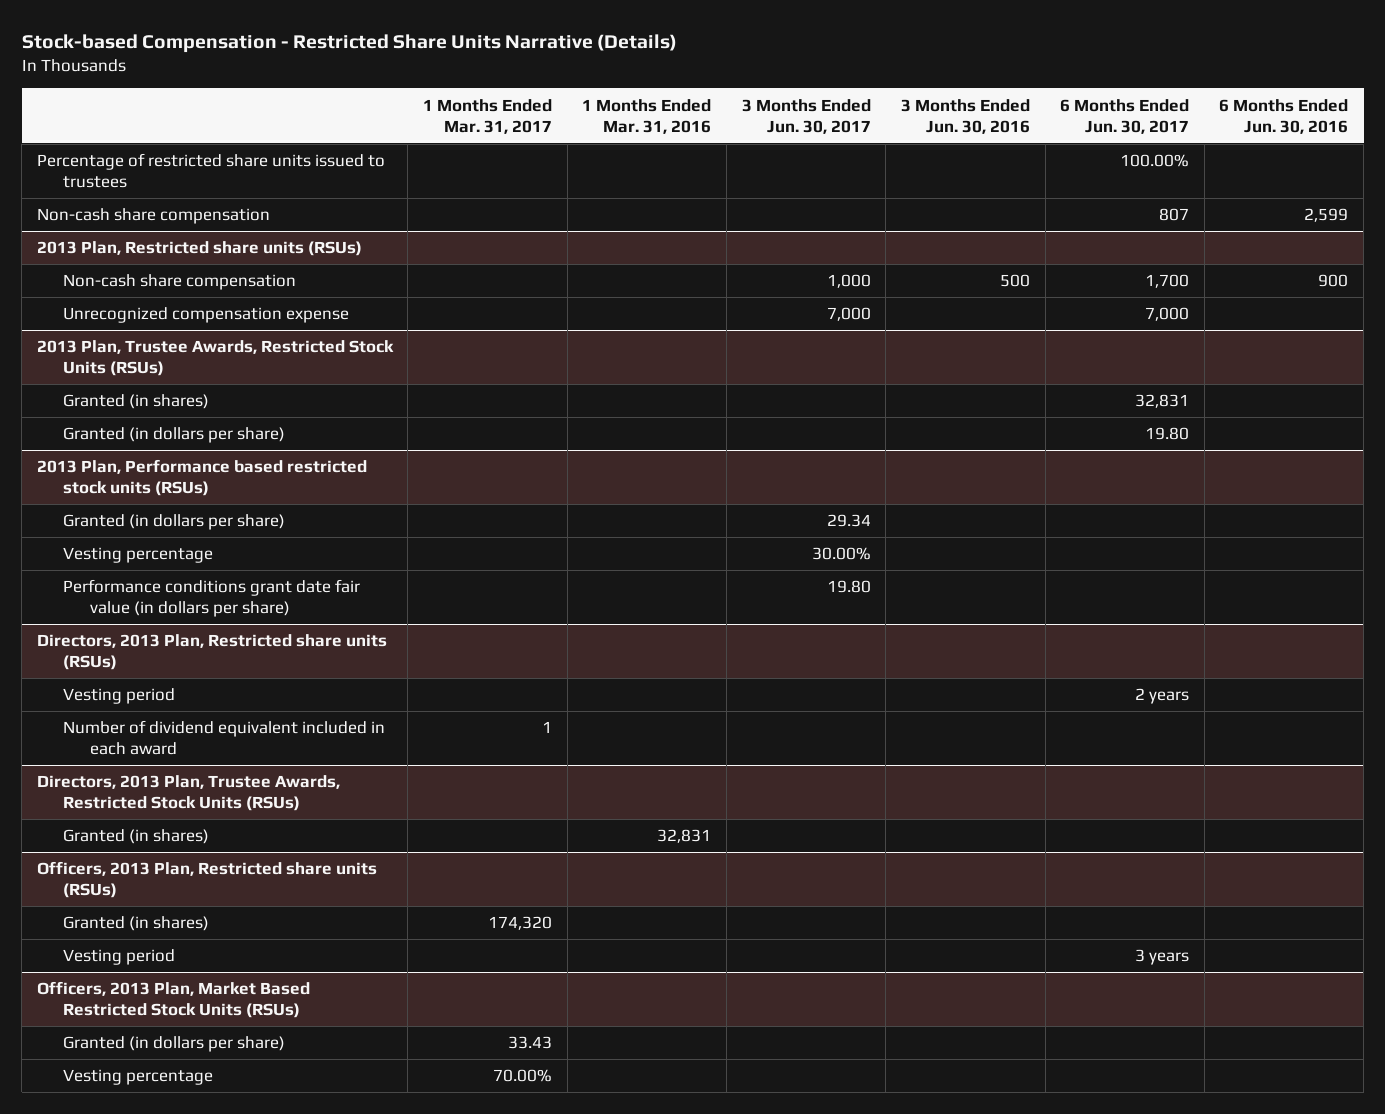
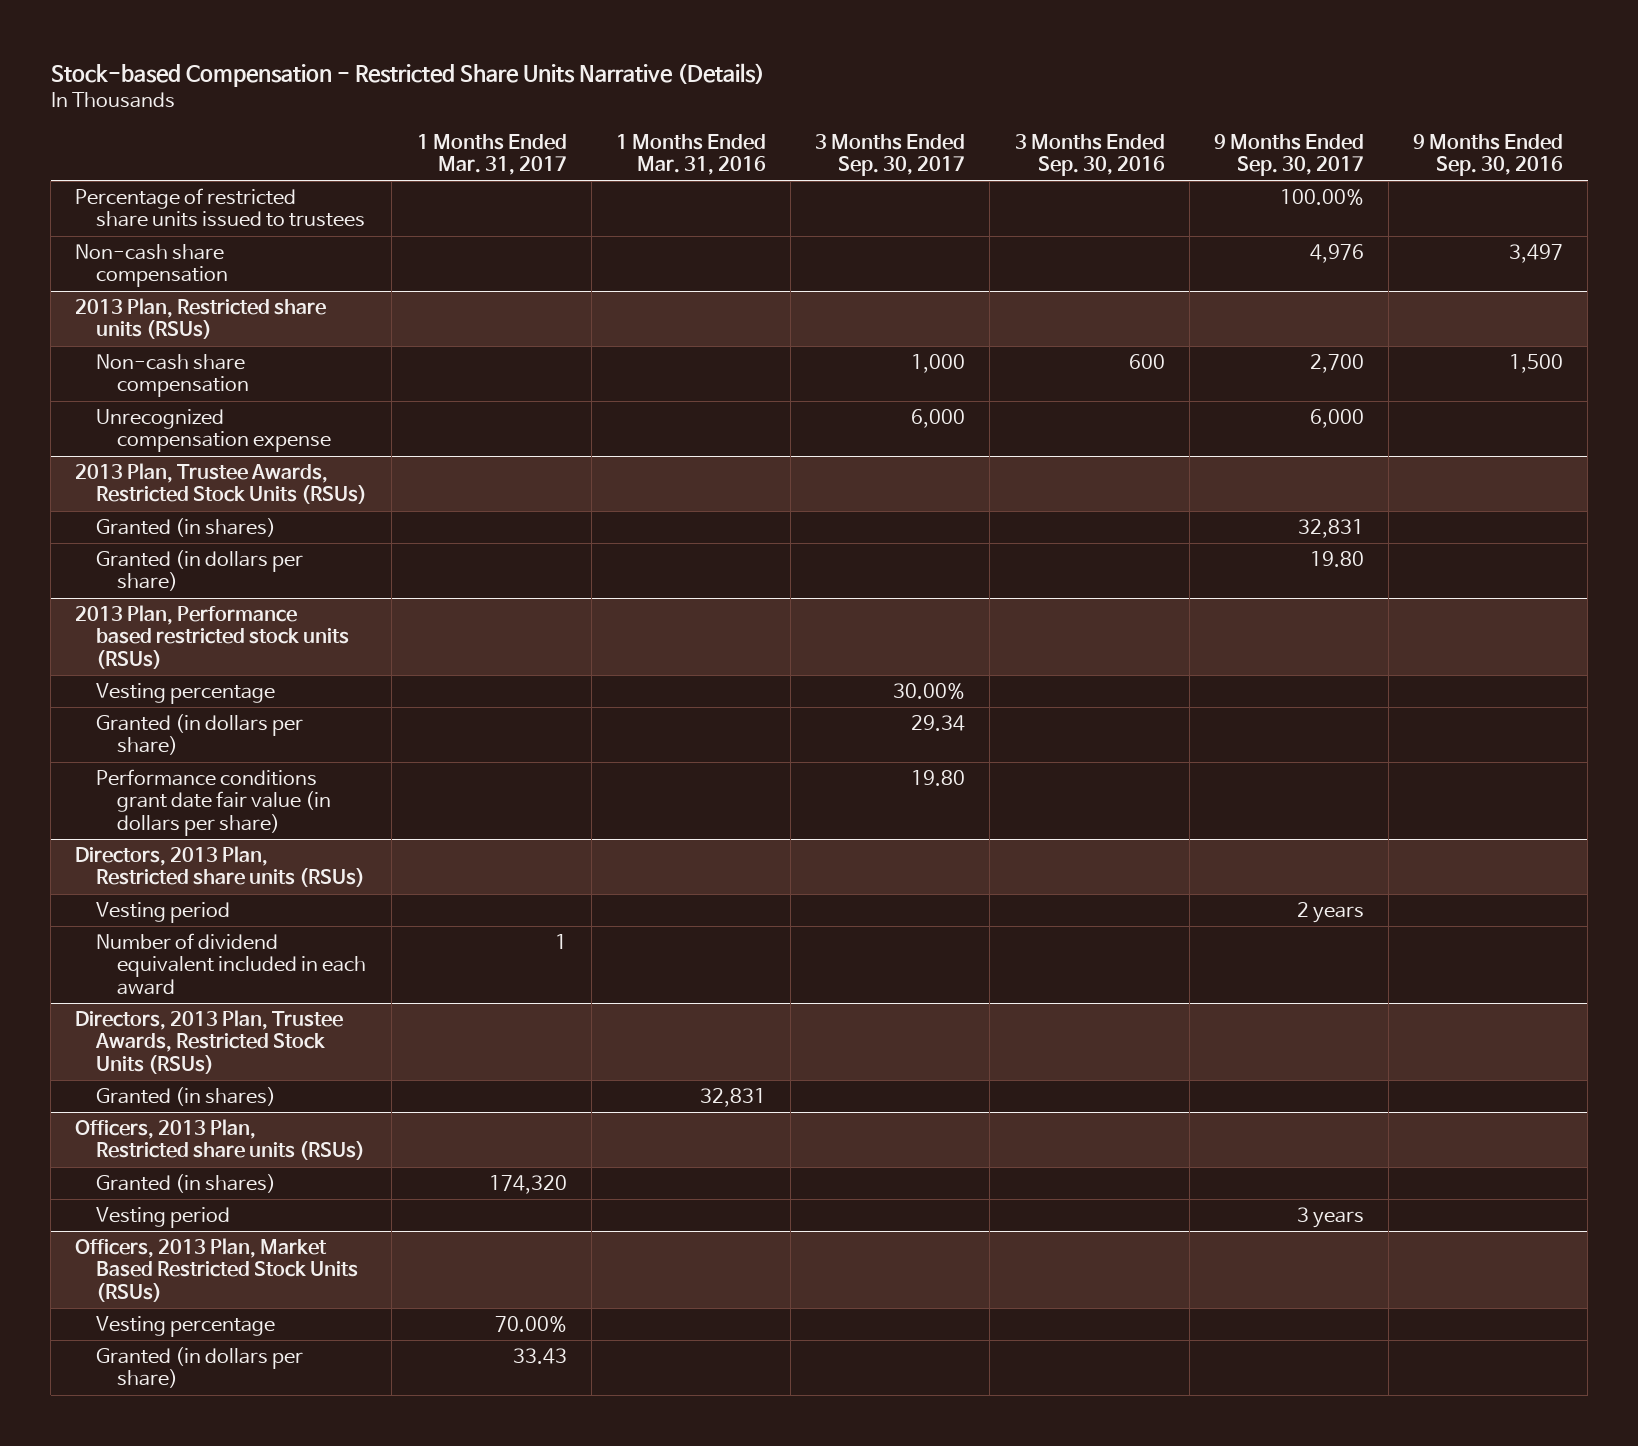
- | 1 Months Ended Mar. 31, 2017 | 1 Months Ended Mar. 31, 2016 | 3 Months Ended Jun. 30, 2017 | 3 Months Ended Jun. 30, 2016 | 6 Months Ended Jun. 30, 2017 | 6 Months Ended Jun. 30, 2016
+ | 1 Months Ended Mar. 31, 2017 | 1 Months Ended Mar. 31, 2016 | 3 Months Ended Sep. 30, 2017 | 3 Months Ended Sep. 30, 2016 | 9 Months Ended Sep. 30, 2017 | 9 Months Ended Sep. 30, 2016
@ 2013 Plan, Performance based restricted stock units (RSUs)
moved down: Granted (in dollars per share) | | | 29.34 | | |
@ Officers, 2013 Plan, Market Based Restricted Stock Units (RSUs)
moved down: Granted (in dollars per share) | 33.43 | | | | |

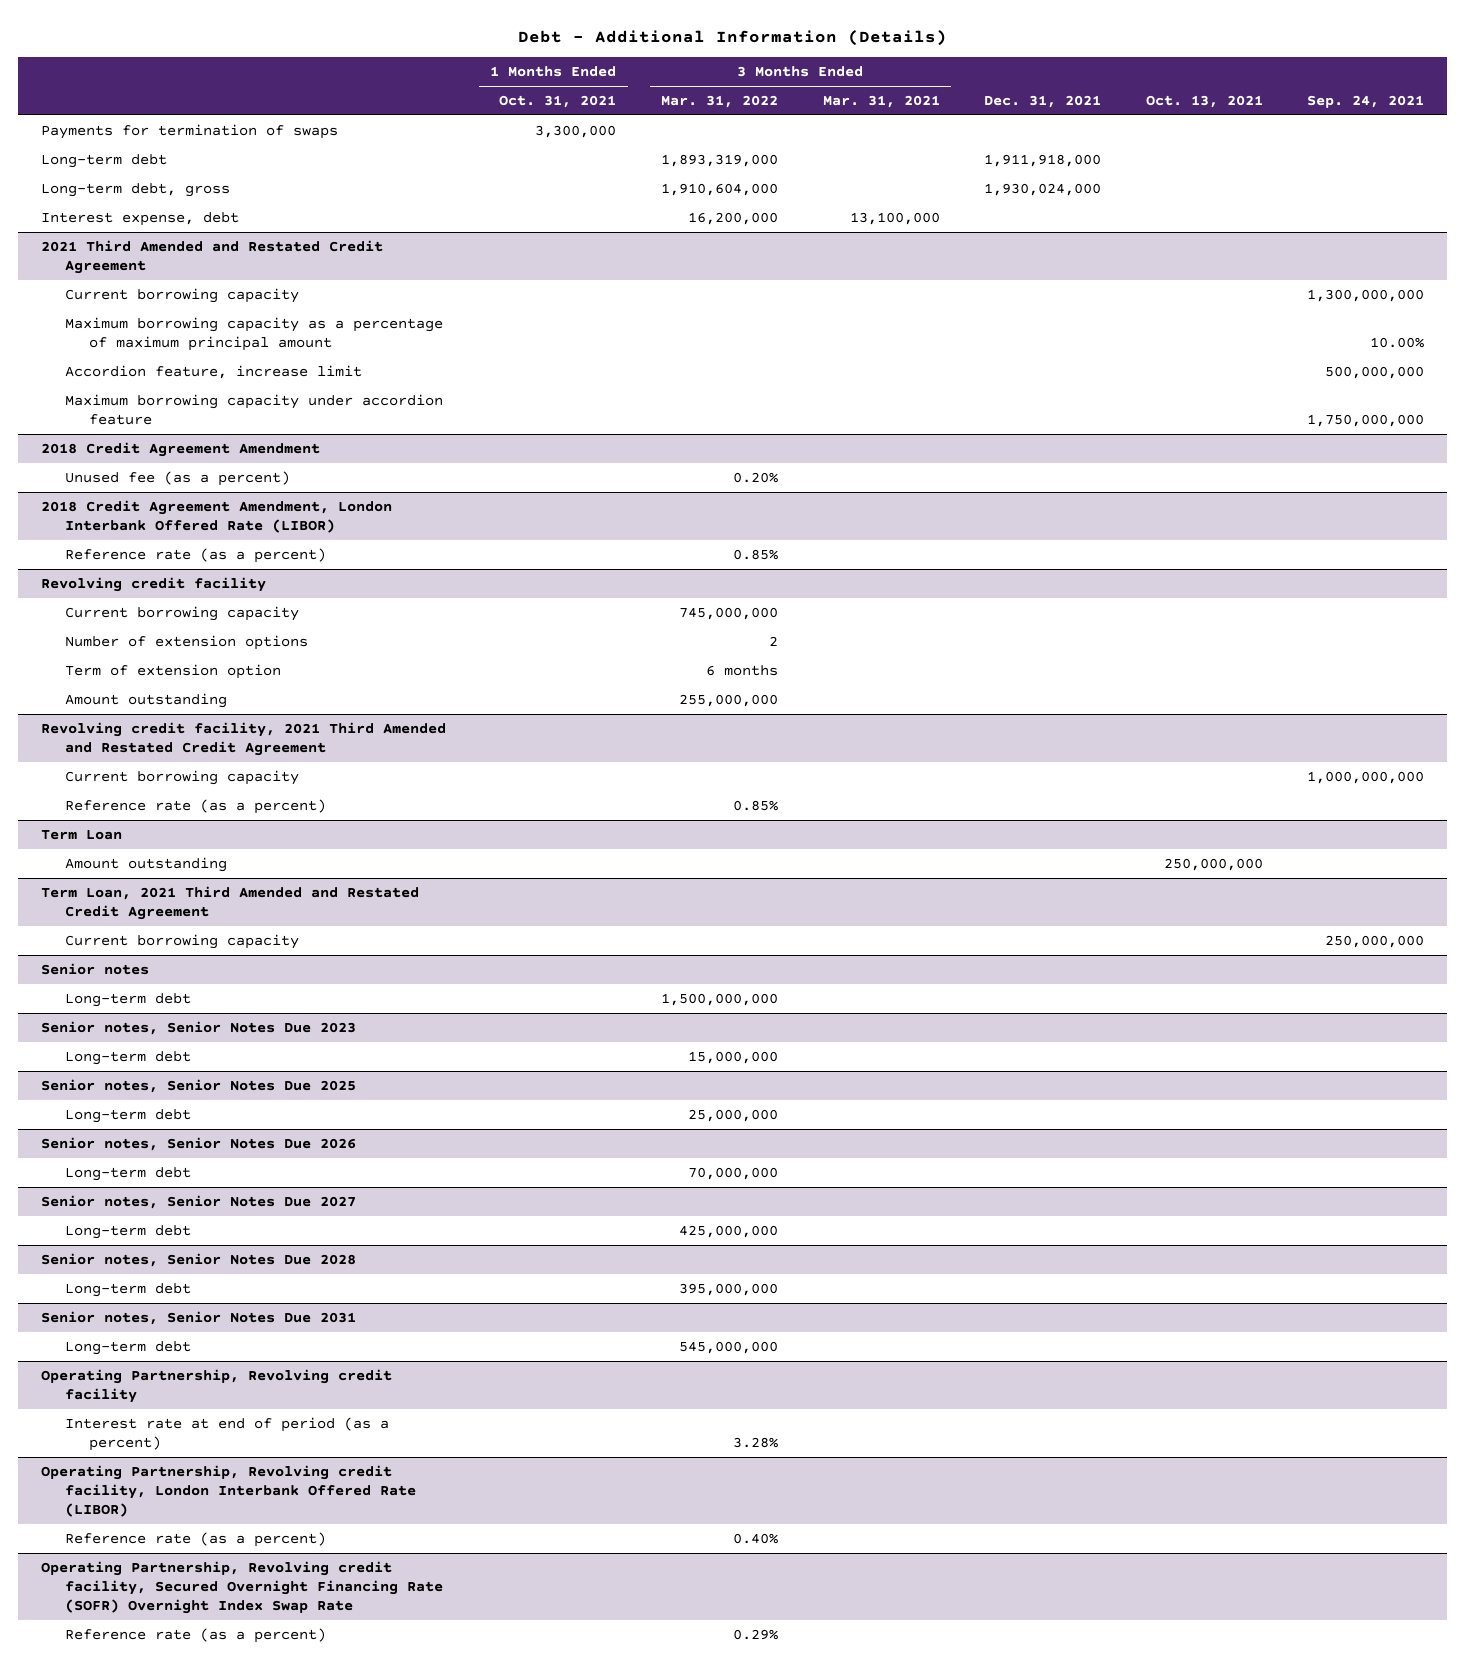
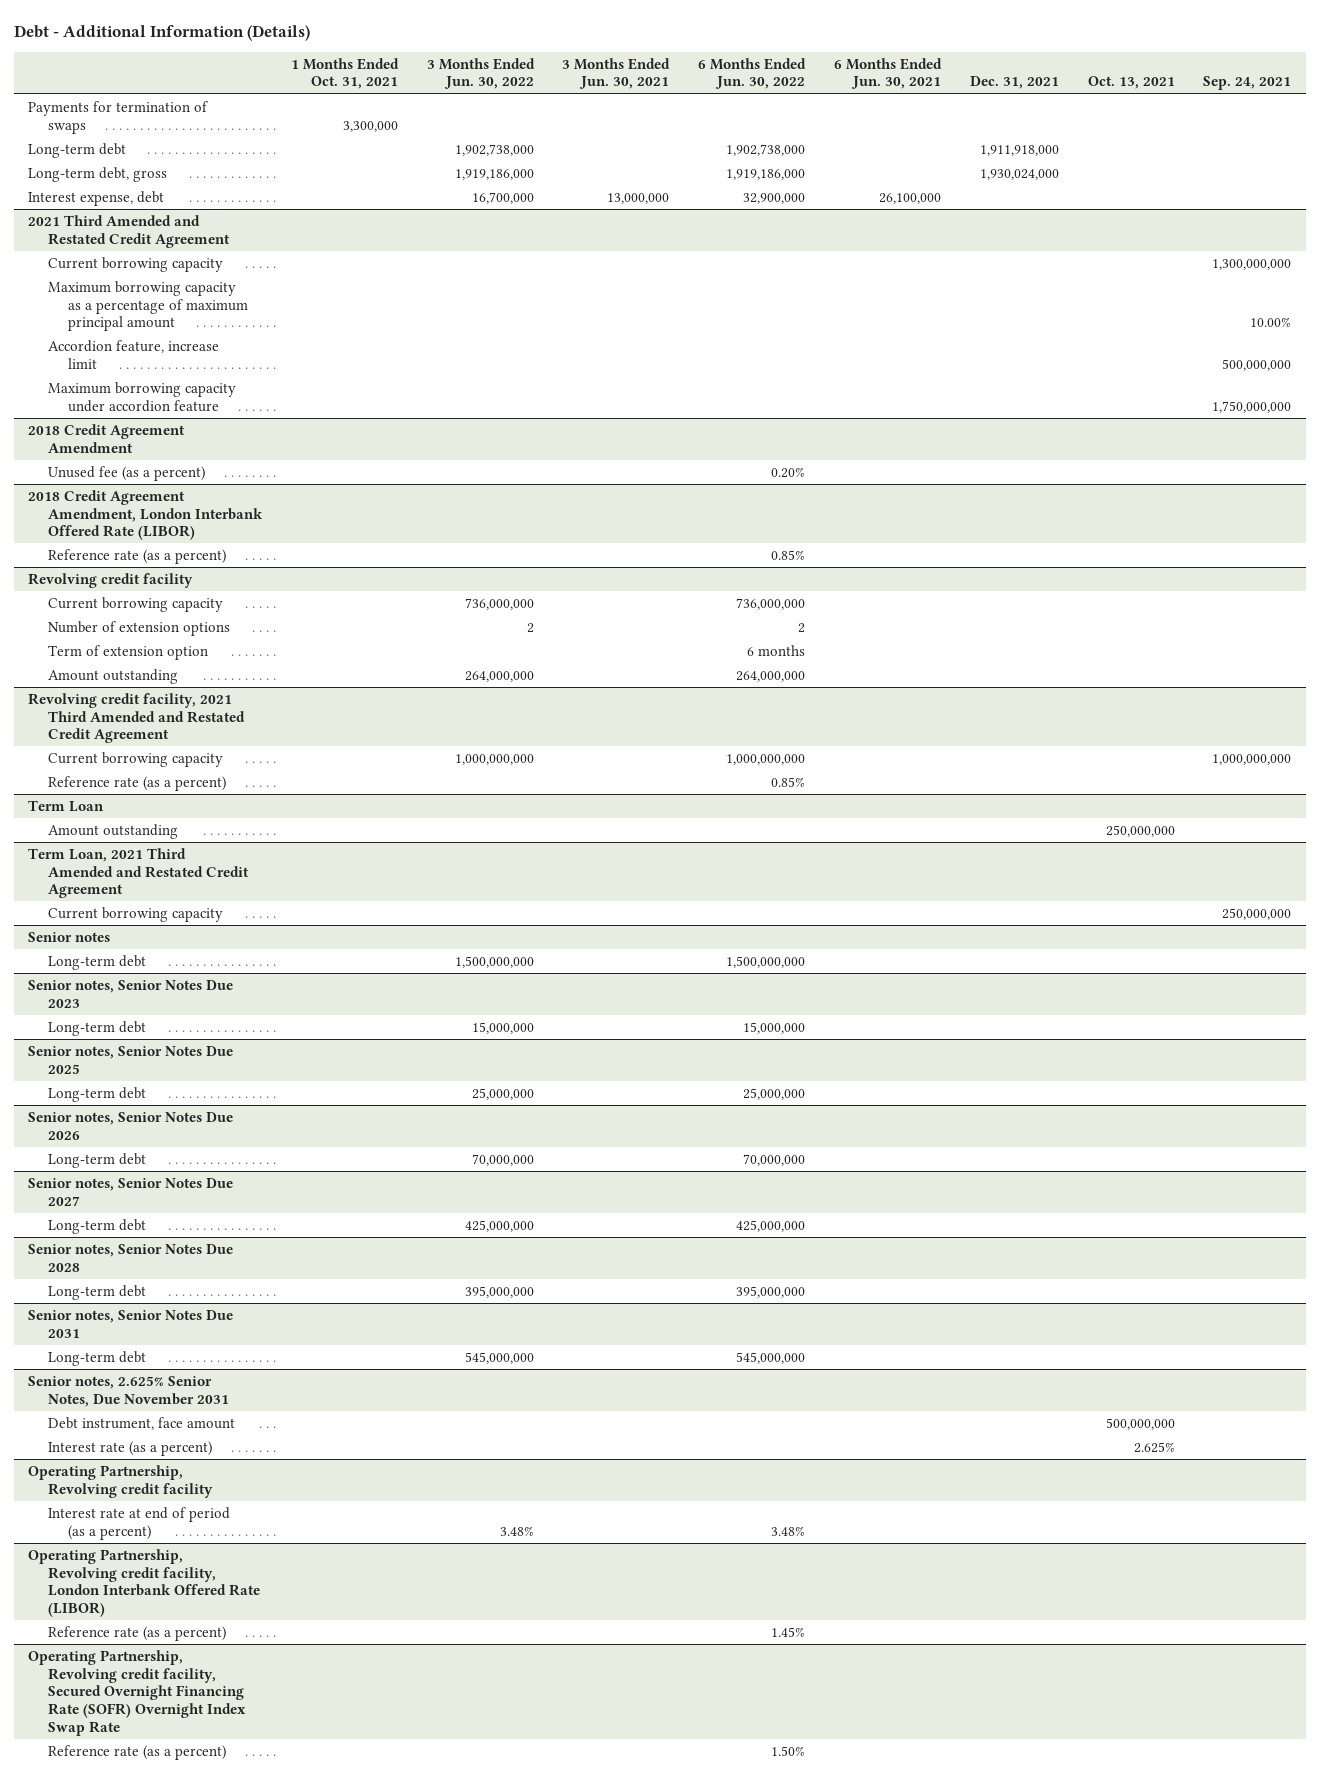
- | 1 Months Ended Oct. 31, 2021 | 3 Months Ended Mar. 31, 2022 | 3 Months Ended Mar. 31, 2021 | Dec. 31, 2021 | Oct. 13, 2021 | Sep. 24, 2021
+ | 1 Months Ended Oct. 31, 2021 | 3 Months Ended Jun. 30, 2022 | 3 Months Ended Jun. 30, 2021 | 6 Months Ended Jun. 30, 2022 | 6 Months Ended Jun. 30, 2021 | Dec. 31, 2021 | Oct. 13, 2021 | Sep. 24, 2021
+ Senior notes, 2.625% Senior Notes, Due November 2031
+ Debt instrument, face amount | | | | | | | 500,000,000 |
+ Interest rate (as a percent) | | | | | | | 2.625% |

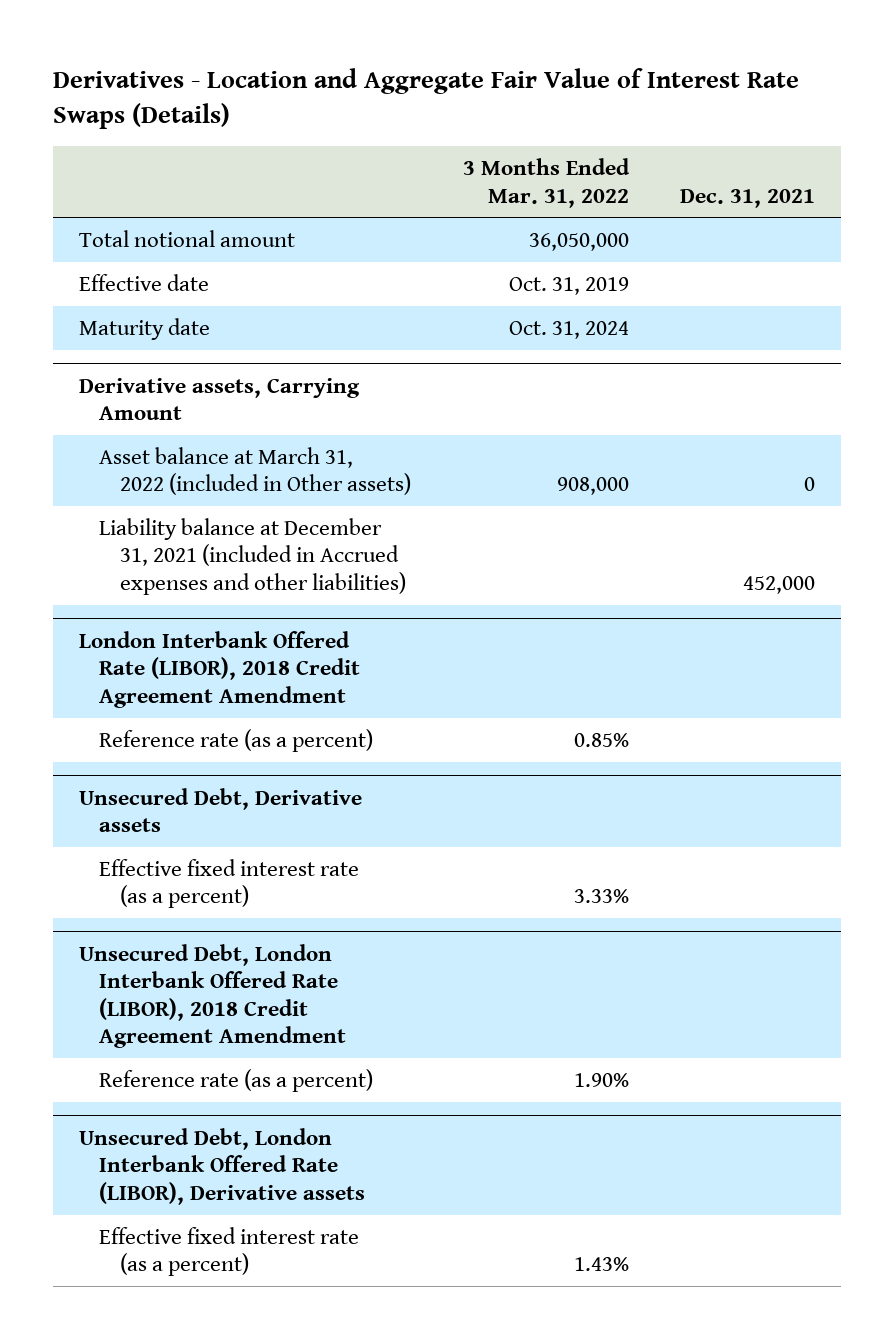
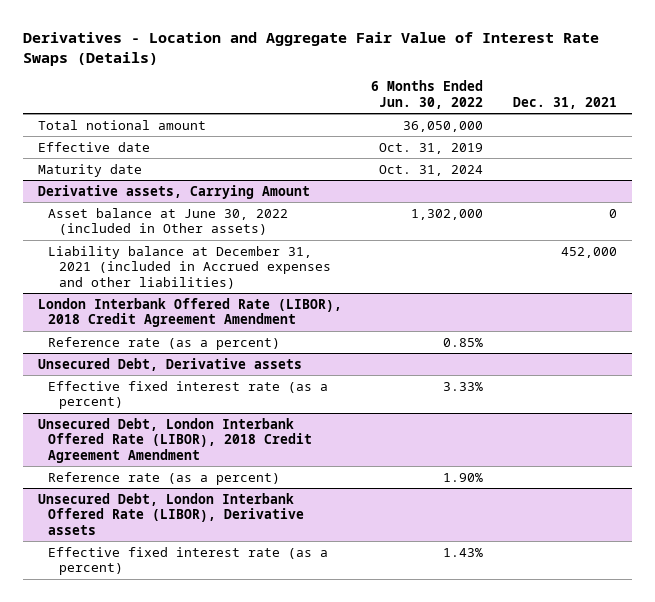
- | 3 Months Ended Mar. 31, 2022 | Dec. 31, 2021
+ | 6 Months Ended Jun. 30, 2022 | Dec. 31, 2021
@ Derivative assets, Carrying Amount
- Asset balance at March 31, 2022 (included in Other assets) | 908,000 | 0
+ Asset balance at June 30, 2022 (included in Other assets) | 1,302,000 | 0

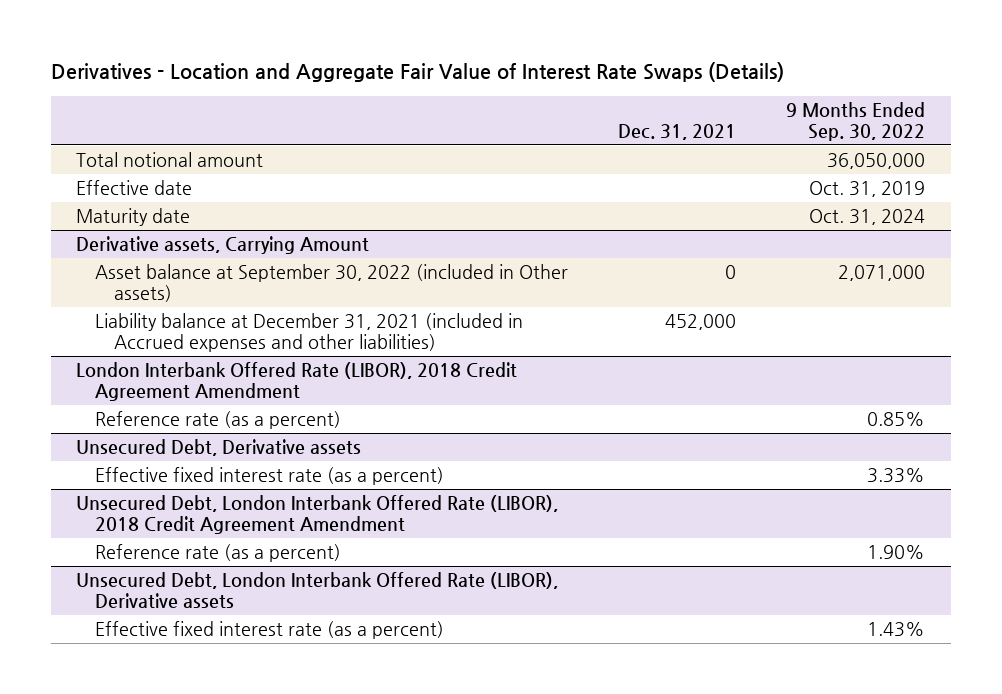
- | 6 Months Ended Jun. 30, 2022 | Dec. 31, 2021
+ | Dec. 31, 2021 | 9 Months Ended Sep. 30, 2022
@ Derivative assets, Carrying Amount
- Asset balance at June 30, 2022 (included in Other assets) | 1,302,000 | 0
+ Asset balance at September 30, 2022 (included in Other assets) | 0 | 2,071,000

